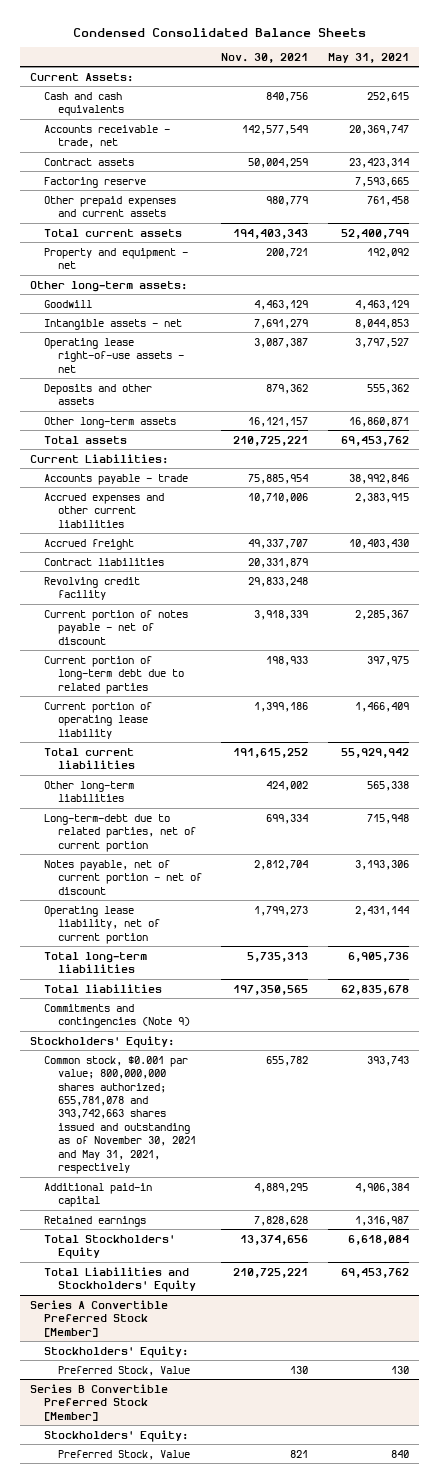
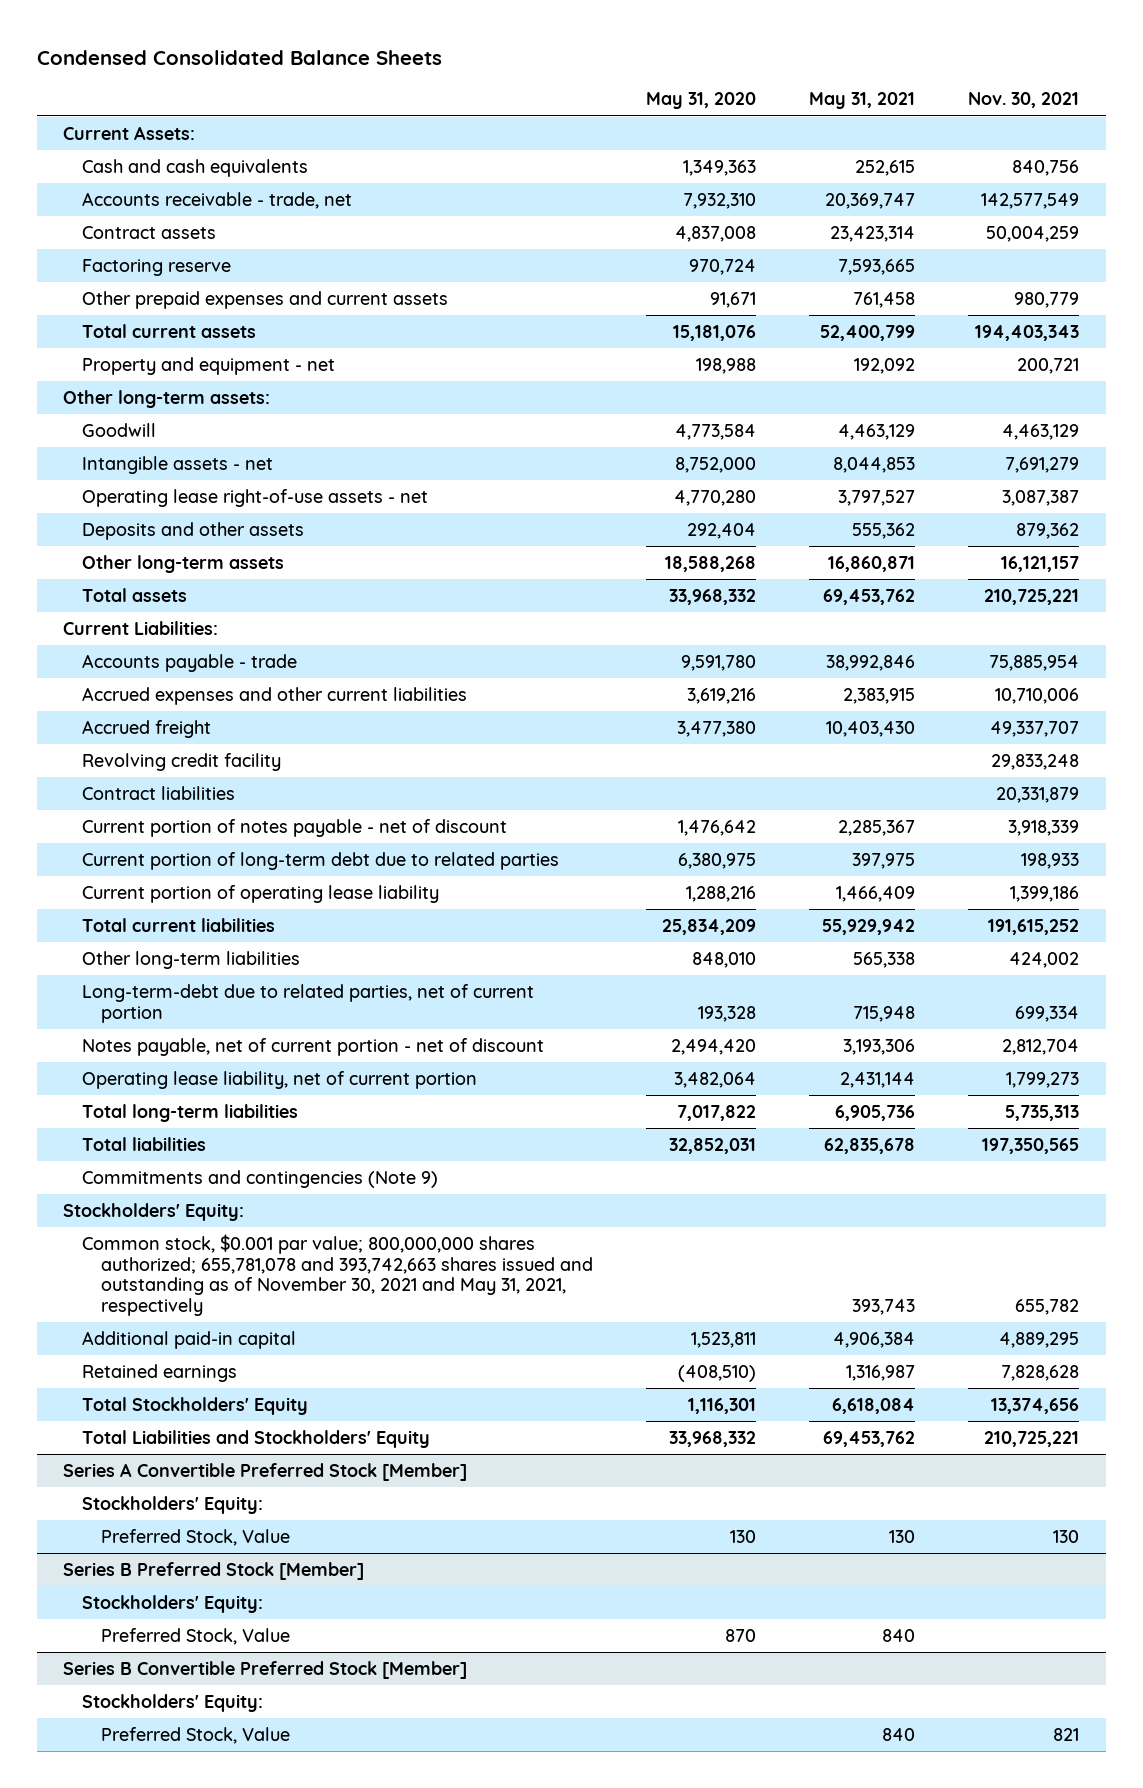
- | Nov. 30, 2021 | May 31, 2021
+ | May 31, 2020 | May 31, 2021 | Nov. 30, 2021
moved down: Contract liabilities | | | 20,331,879
+ Series B Preferred Stock [Member]
+ Stockholders' Equity:
+ Preferred Stock, Value | 870 | 840 |

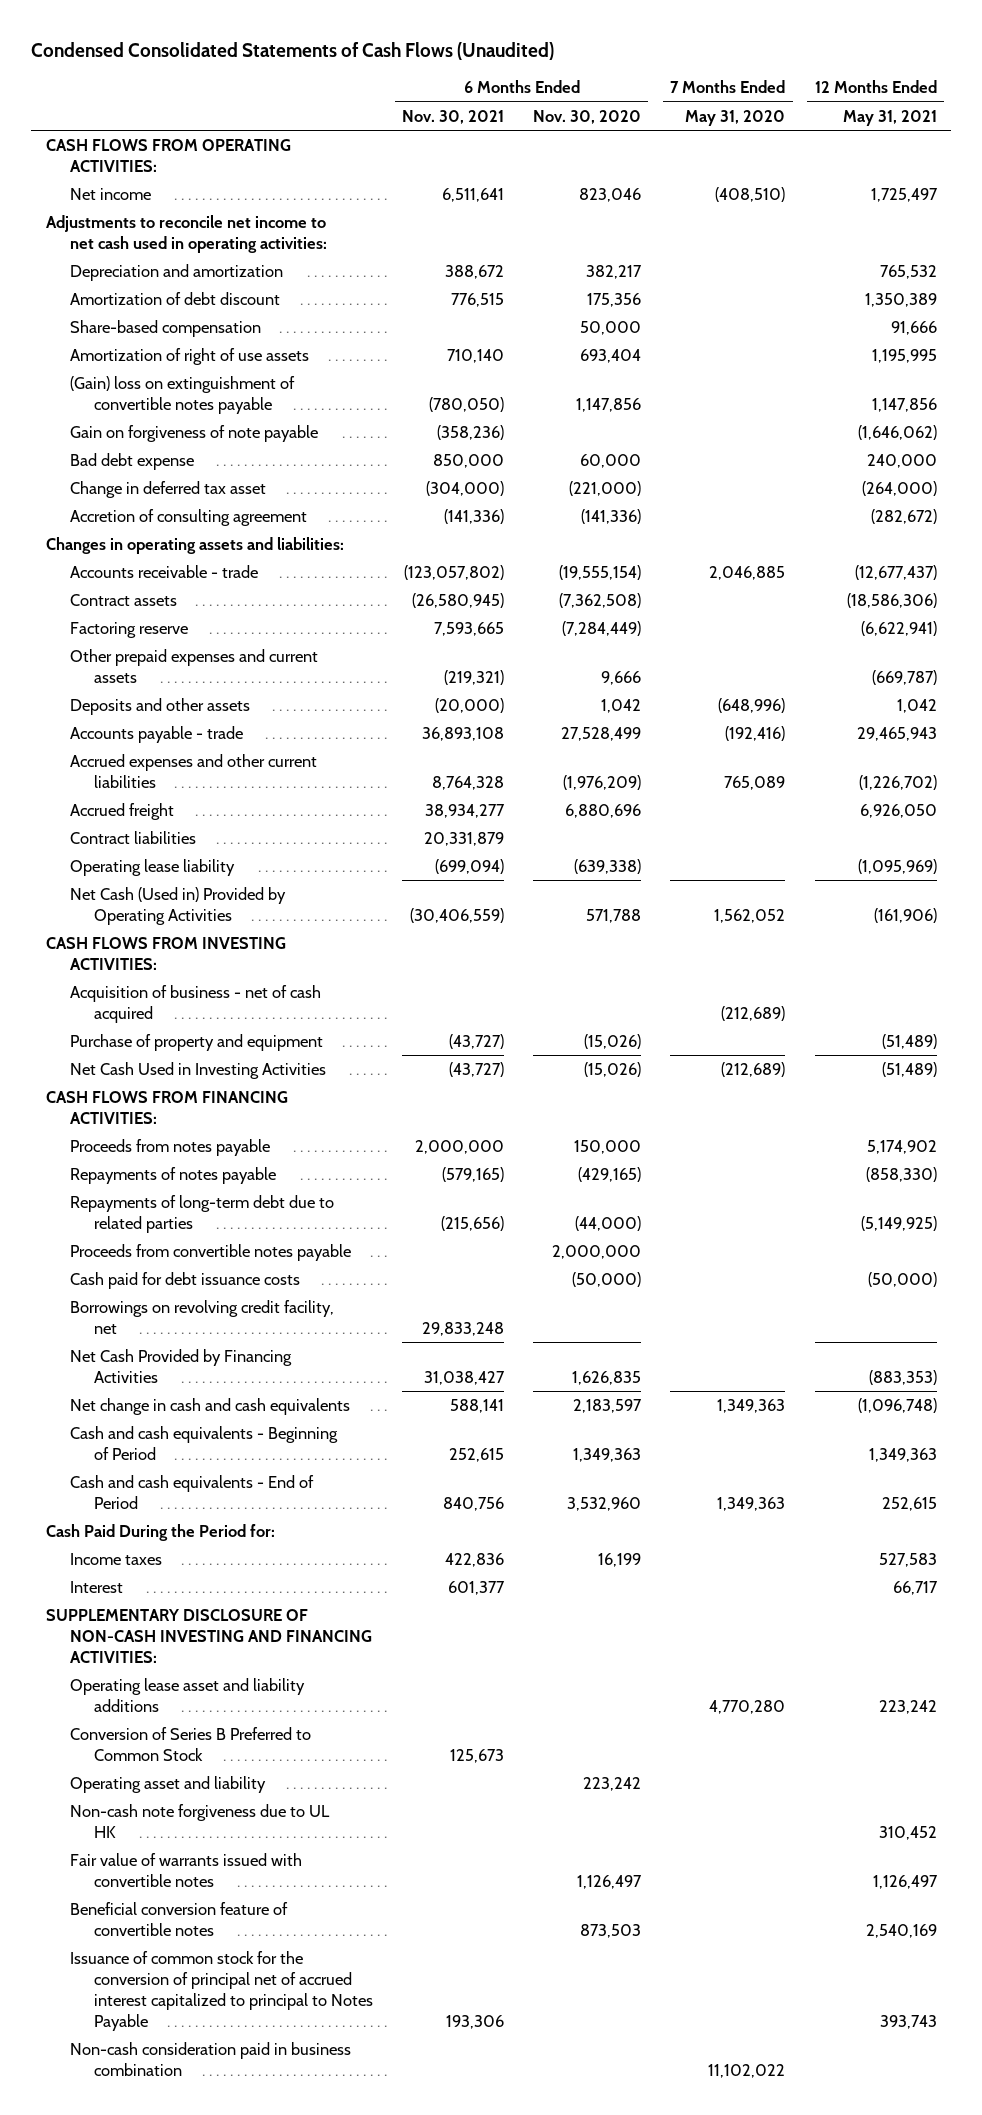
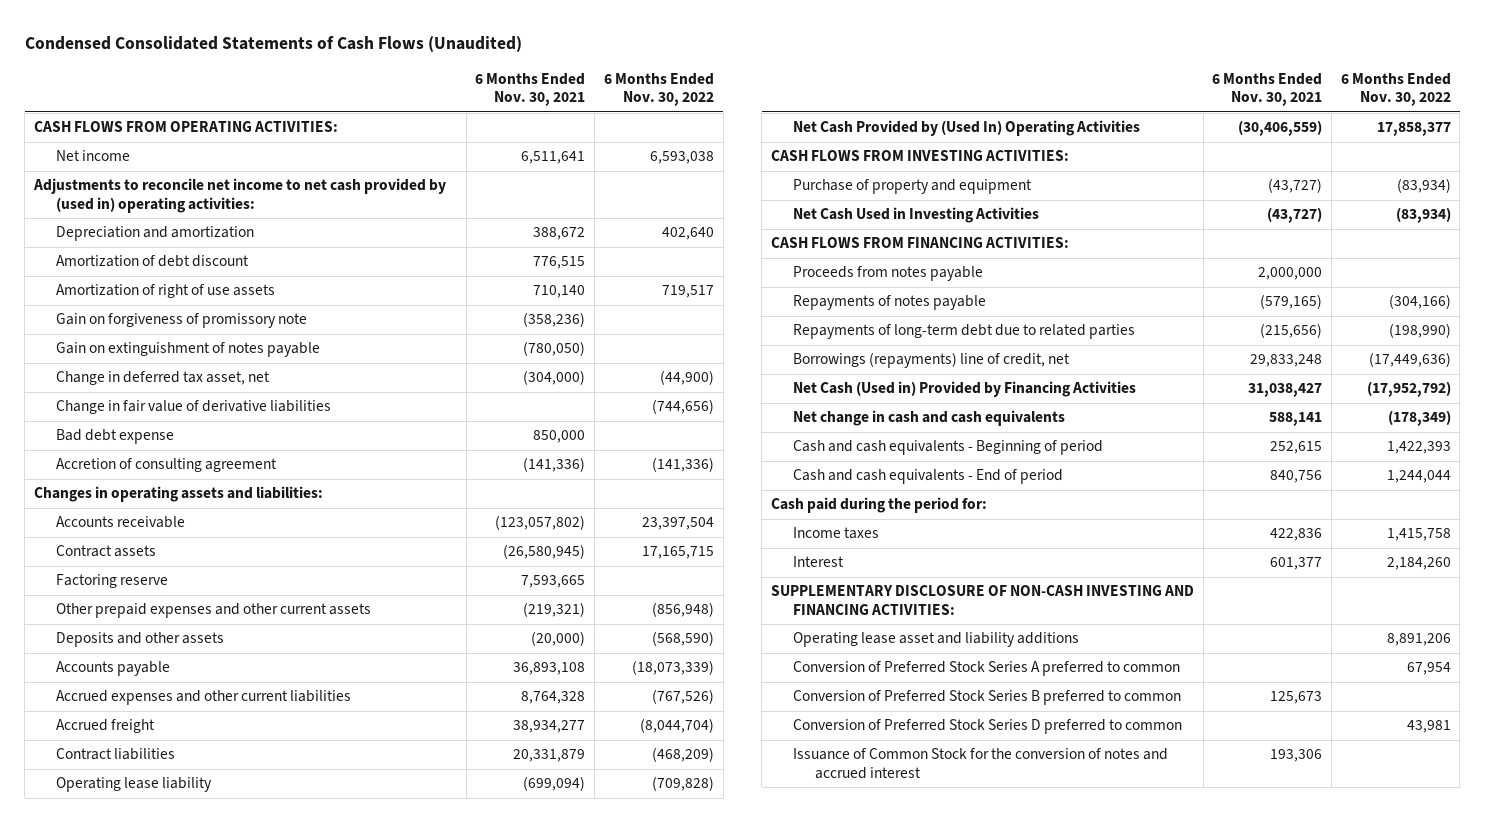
- | 6 Months Ended Nov. 30, 2021 | 6 Months Ended Nov. 30, 2020 | 7 Months Ended May 31, 2020 | 12 Months Ended May 31, 2021
+ | 6 Months Ended Nov. 30, 2021 | 6 Months Ended Nov. 30, 2022
- Adjustments to reconcile net income to net cash used in operating activities:
+ Adjustments to reconcile net income to net cash provided by (used in) operating activities:
- Share-based compensation | | 50,000 | | 91,666
- (Gain) loss on extinguishment of convertible notes payable | (780,050) | 1,147,856 | | 1,147,856
- Gain on forgiveness of note payable | (358,236) | | | (1,646,062)
+ Gain on forgiveness of promissory note | (358,236) |
+ Gain on extinguishment of notes payable | (780,050) |
+ Change in deferred tax asset, net | (304,000) | (44,900)
+ Change in fair value of derivative liabilities | | (744,656)
- Change in deferred tax asset | (304,000) | (221,000) | | (264,000)
- Accounts receivable - trade | (123,057,802) | (19,555,154) | 2,046,885 | (12,677,437)
+ Accounts receivable | (123,057,802) | 23,397,504
- Other prepaid expenses and current assets | (219,321) | 9,666 | | (669,787)
+ Other prepaid expenses and other current assets | (219,321) | (856,948)
- Accounts payable - trade | 36,893,108 | 27,528,499 | (192,416) | 29,465,943
+ Accounts payable | 36,893,108 | (18,073,339)
- Net Cash (Used in) Provided by Operating Activities | (30,406,559) | 571,788 | 1,562,052 | (161,906)
+ Net Cash Provided by (Used In) Operating Activities | (30,406,559) | 17,858,377
- Acquisition of business - net of cash acquired | | | (212,689) |
- Proceeds from convertible notes payable | | 2,000,000 | |
- Cash paid for debt issuance costs | | (50,000) | | (50,000)
- Borrowings on revolving credit facility, net | 29,833,248 | | |
- Net Cash Provided by Financing Activities | 31,038,427 | 1,626,835 | | (883,353)
+ Borrowings (repayments) line of credit, net | 29,833,248 | (17,449,636)
+ Net Cash (Used in) Provided by Financing Activities | 31,038,427 | (17,952,792)
- Cash and cash equivalents - Beginning of Period | 252,615 | 1,349,363 | | 1,349,363
- Cash and cash equivalents - End of Period | 840,756 | 3,532,960 | 1,349,363 | 252,615
- Cash Paid During the Period for:
+ Cash and cash equivalents - Beginning of period | 252,615 | 1,422,393
+ Cash and cash equivalents - End of period | 840,756 | 1,244,044
+ Cash paid during the period for:
- Conversion of Series B Preferred to Common Stock | 125,673 | | |
- Operating asset and liability | | 223,242 | |
- Non-cash note forgiveness due to UL HK | | | | 310,452
- Fair value of warrants issued with convertible notes | | 1,126,497 | | 1,126,497
- Beneficial conversion feature of convertible notes | | 873,503 | | 2,540,169
- Issuance of common stock for the conversion of principal net of accrued interest capitalized to principal to Notes Payable | 193,306 | | | 393,743
- Non-cash consideration paid in business combination | | | 11,102,022 |
+ Conversion of Preferred Stock Series A preferred to common | | 67,954
+ Conversion of Preferred Stock Series B preferred to common | 125,673 |
+ Conversion of Preferred Stock Series D preferred to common | | 43,981
+ Issuance of Common Stock for the conversion of notes and accrued interest | 193,306 |

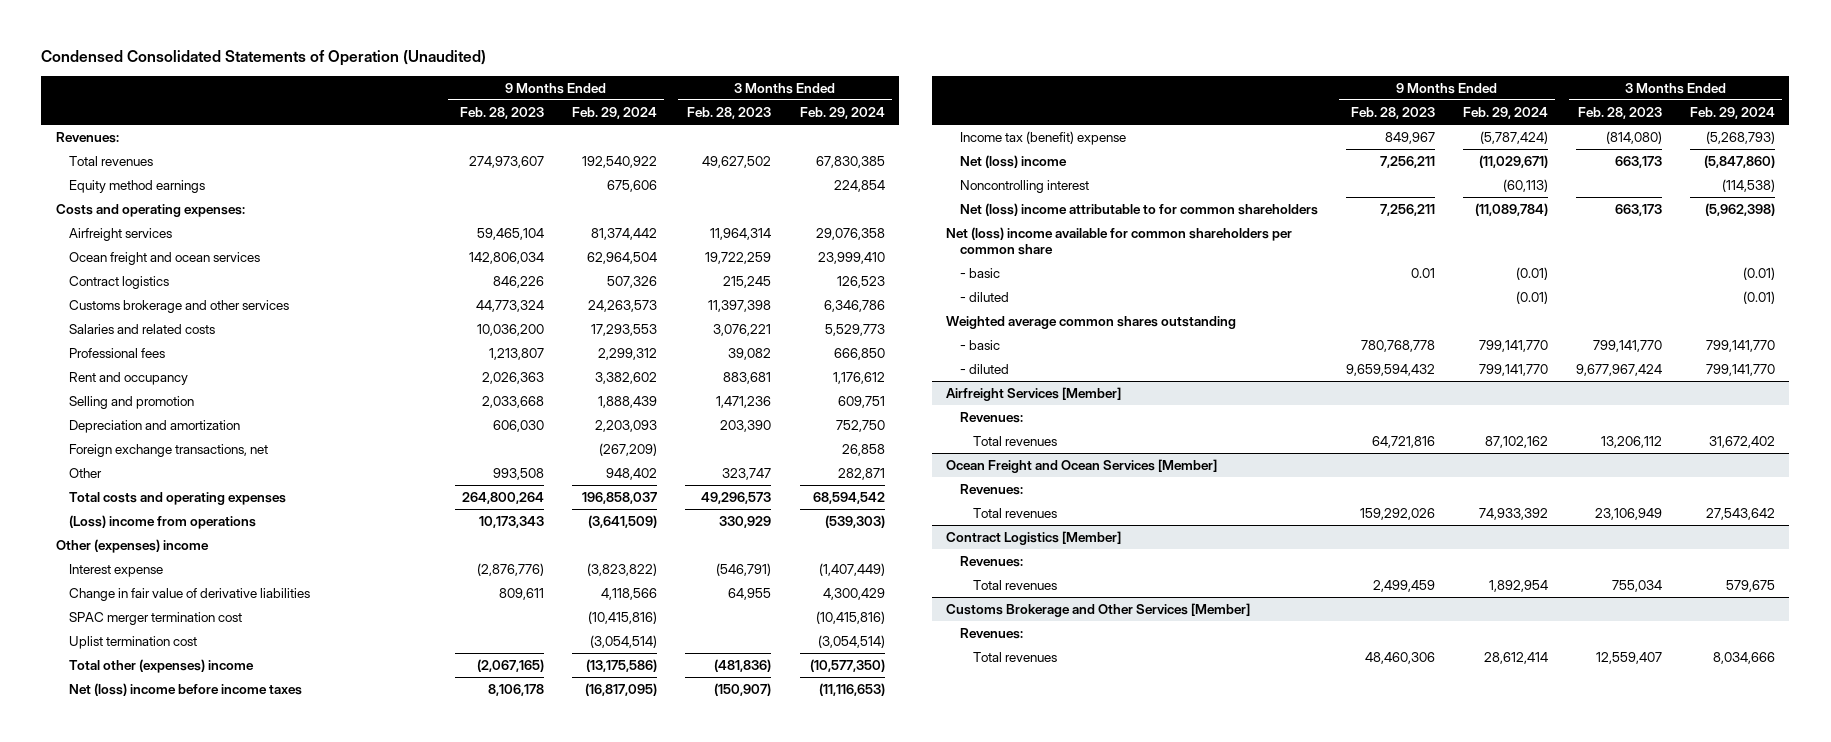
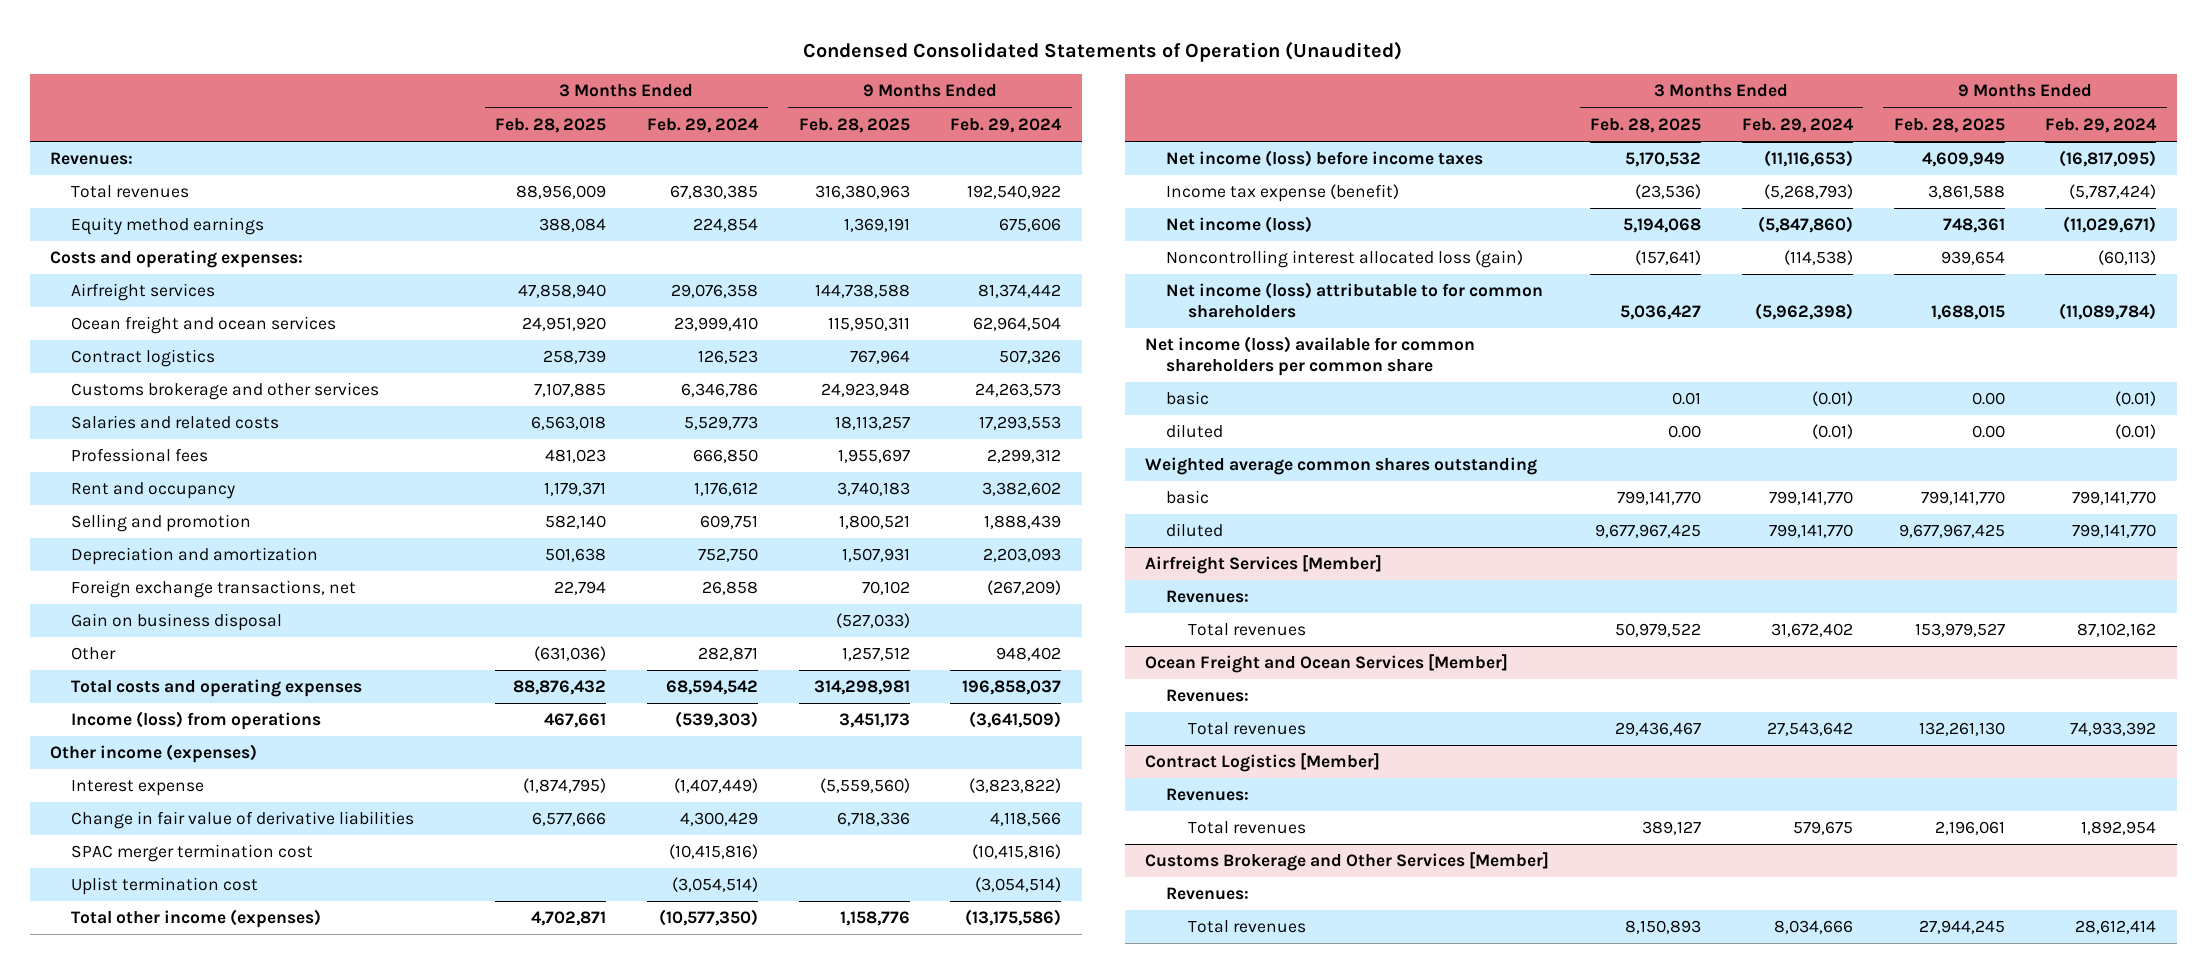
- | 9 Months Ended Feb. 28, 2023 | 9 Months Ended Feb. 29, 2024 | 3 Months Ended Feb. 28, 2023 | 3 Months Ended Feb. 29, 2024
+ | 3 Months Ended Feb. 28, 2025 | 3 Months Ended Feb. 29, 2024 | 9 Months Ended Feb. 28, 2025 | 9 Months Ended Feb. 29, 2024
+ Gain on business disposal | | | (527,033) |
- (Loss) income from operations | 10,173,343 | (3,641,509) | 330,929 | (539,303)
- Other (expenses) income
+ Income (loss) from operations | 467,661 | (539,303) | 3,451,173 | (3,641,509)
+ Other income (expenses)
- Total other (expenses) income | (2,067,165) | (13,175,586) | (481,836) | (10,577,350)
- Net (loss) income before income taxes | 8,106,178 | (16,817,095) | (150,907) | (11,116,653)
- Income tax (benefit) expense | 849,967 | (5,787,424) | (814,080) | (5,268,793)
- Net (loss) income | 7,256,211 | (11,029,671) | 663,173 | (5,847,860)
- Noncontrolling interest | | (60,113) | | (114,538)
- Net (loss) income attributable to for common shareholders | 7,256,211 | (11,089,784) | 663,173 | (5,962,398)
- Net (loss) income available for common shareholders per common share
- - basic | 0.01 | (0.01) | | (0.01)
- - diluted | | (0.01) | | (0.01)
+ Total other income (expenses) | 4,702,871 | (10,577,350) | 1,158,776 | (13,175,586)
+ Net income (loss) before income taxes | 5,170,532 | (11,116,653) | 4,609,949 | (16,817,095)
+ Income tax expense (benefit) | (23,536) | (5,268,793) | 3,861,588 | (5,787,424)
+ Net income (loss) | 5,194,068 | (5,847,860) | 748,361 | (11,029,671)
+ Noncontrolling interest allocated loss (gain) | (157,641) | (114,538) | 939,654 | (60,113)
+ Net income (loss) attributable to for common shareholders | 5,036,427 | (5,962,398) | 1,688,015 | (11,089,784)
+ Net income (loss) available for common shareholders per common share
+ basic | 0.01 | (0.01) | 0.00 | (0.01)
+ diluted | 0.00 | (0.01) | 0.00 | (0.01)
- - basic | 780,768,778 | 799,141,770 | 799,141,770 | 799,141,770
- - diluted | 9,659,594,432 | 799,141,770 | 9,677,967,424 | 799,141,770
+ basic | 799,141,770 | 799,141,770 | 799,141,770 | 799,141,770
+ diluted | 9,677,967,425 | 799,141,770 | 9,677,967,425 | 799,141,770

